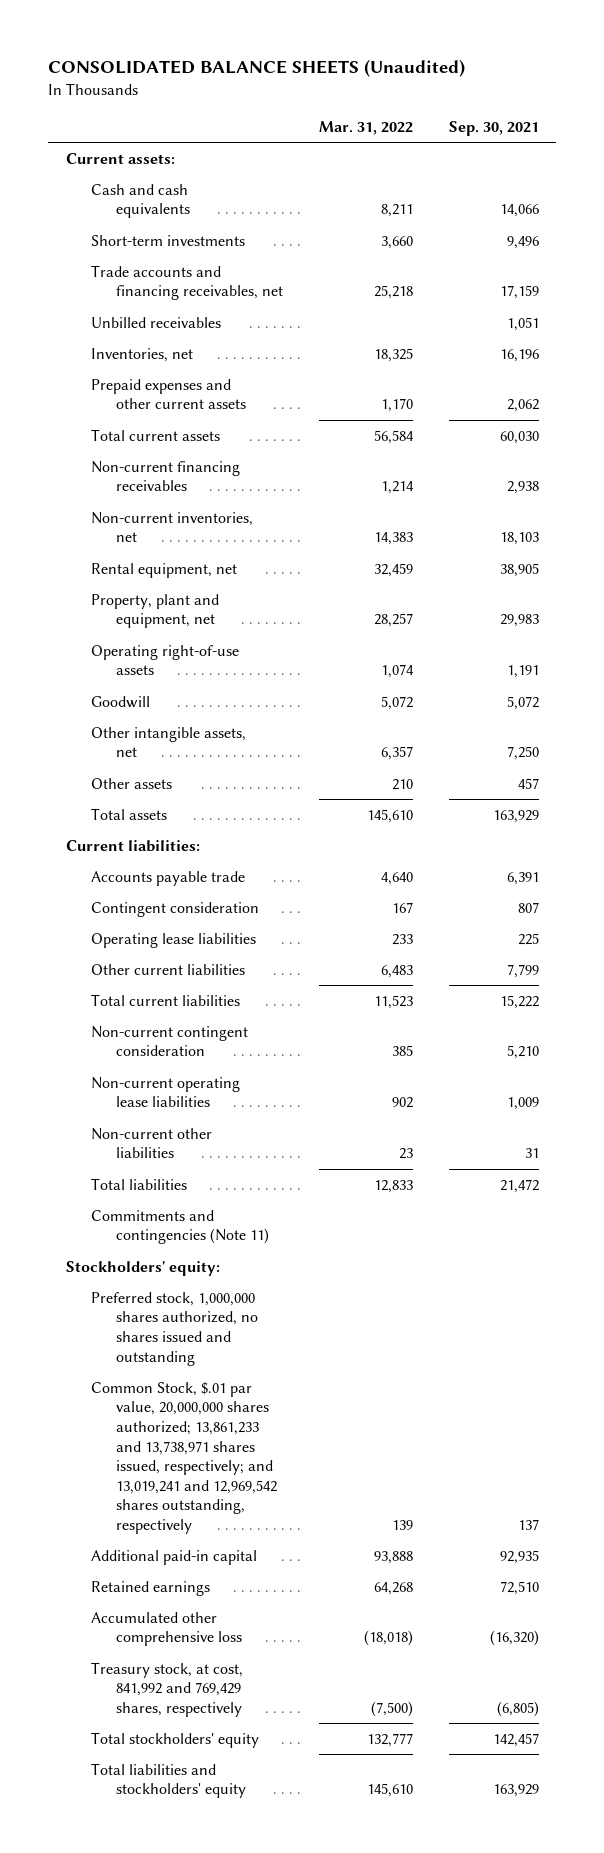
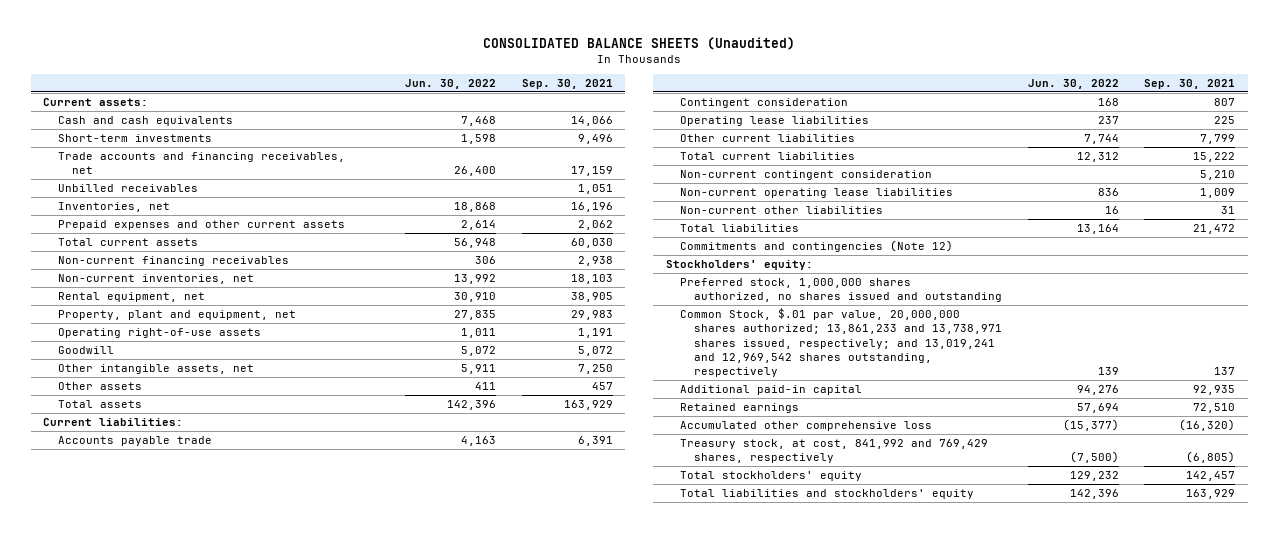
- | Mar. 31, 2022 | Sep. 30, 2021
+ | Jun. 30, 2022 | Sep. 30, 2021
- Commitments and contingencies (Note 11)
+ Commitments and contingencies (Note 12)

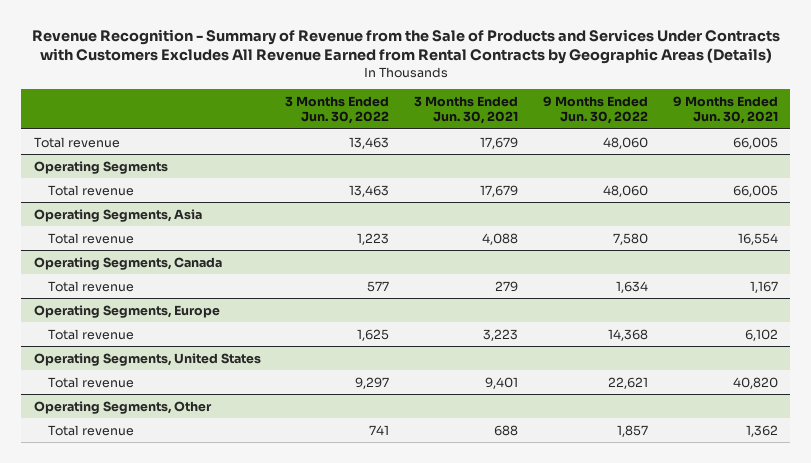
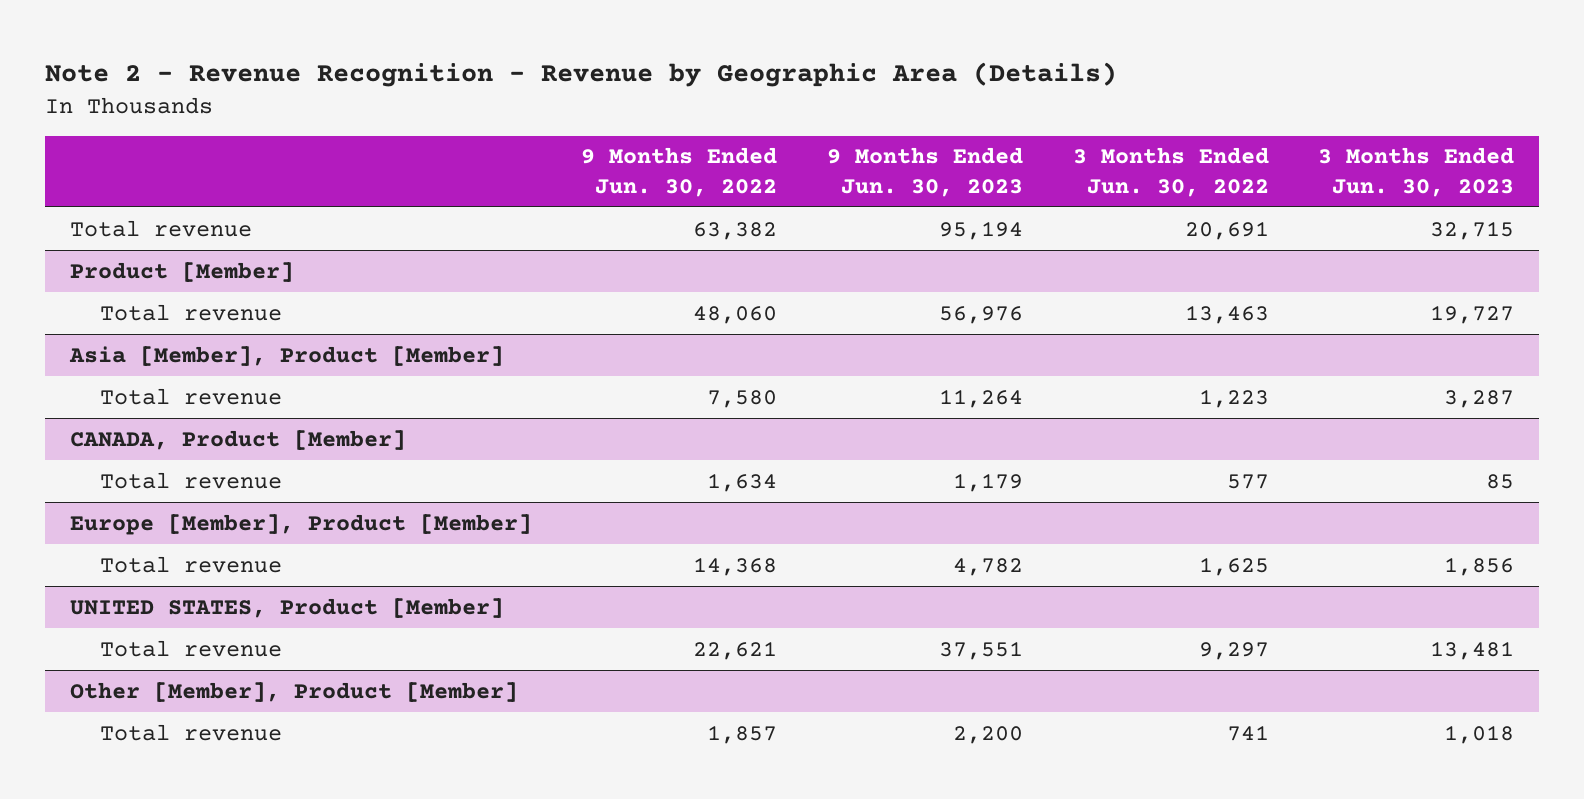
- Revenue Recognition - Summary of Revenue from the Sale of Products and Services Under Contracts with Customers Excludes All Revenue Earned from Rental Contracts by Geographic Areas (Details)
+ Note 2 - Revenue Recognition - Revenue by Geographic Area (Details)
- | 3 Months Ended Jun. 30, 2022 | 3 Months Ended Jun. 30, 2021 | 9 Months Ended Jun. 30, 2022 | 9 Months Ended Jun. 30, 2021
+ | 9 Months Ended Jun. 30, 2022 | 9 Months Ended Jun. 30, 2023 | 3 Months Ended Jun. 30, 2022 | 3 Months Ended Jun. 30, 2023
- Total revenue | 13,463 | 17,679 | 48,060 | 66,005
- Operating Segments
+ Total revenue | 63,382 | 95,194 | 20,691 | 32,715
+ Product [Member]
- Operating Segments, Asia
+ Asia [Member], Product [Member]
- Operating Segments, Canada
+ CANADA, Product [Member]
- Operating Segments, Europe
+ Europe [Member], Product [Member]
- Operating Segments, United States
+ UNITED STATES, Product [Member]
- Operating Segments, Other
+ Other [Member], Product [Member]

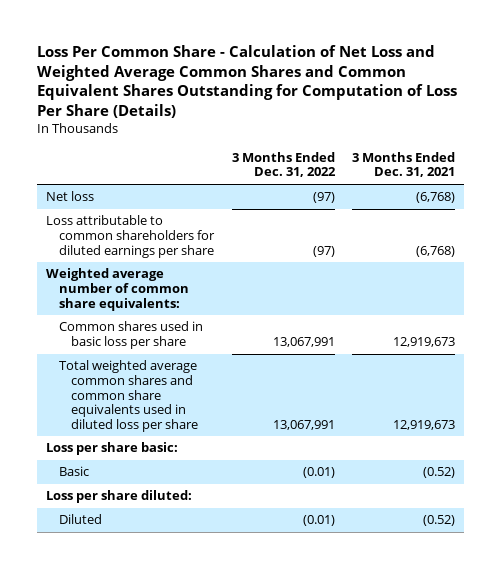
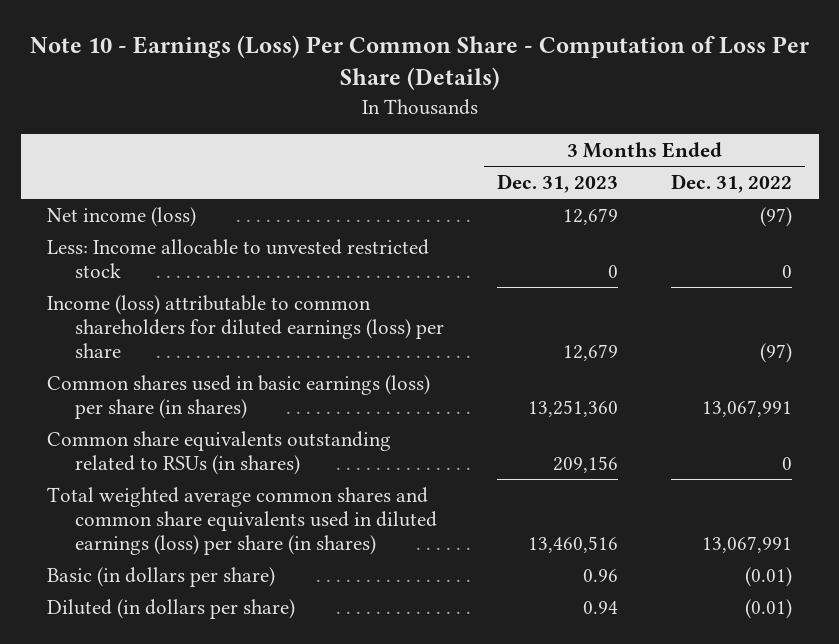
- Loss Per Common Share - Calculation of Net Loss and Weighted Average Common Shares and Common Equivalent Shares Outstanding for Computation of Loss Per Share (Details)
+ Note 10 - Earnings (Loss) Per Common Share - Computation of Loss Per Share (Details)
- | 3 Months Ended Dec. 31, 2022 | 3 Months Ended Dec. 31, 2021
+ | 3 Months Ended Dec. 31, 2023 | 3 Months Ended Dec. 31, 2022
- Net loss | (97) | (6,768)
- Loss attributable to common shareholders for diluted earnings per share | (97) | (6,768)
- Weighted average number of common share equivalents:
- Common shares used in basic loss per share | 13,067,991 | 12,919,673
- Total weighted average common shares and common share equivalents used in diluted loss per share | 13,067,991 | 12,919,673
- Loss per share basic:
- Basic | (0.01) | (0.52)
- Loss per share diluted:
- Diluted | (0.01) | (0.52)
+ Net income (loss) | 12,679 | (97)
+ Less: Income allocable to unvested restricted stock | 0 | 0
+ Income (loss) attributable to common shareholders for diluted earnings (loss) per share | 12,679 | (97)
+ Common shares used in basic earnings (loss) per share (in shares) | 13,251,360 | 13,067,991
+ Common share equivalents outstanding related to RSUs (in shares) | 209,156 | 0
+ Total weighted average common shares and common share equivalents used in diluted earnings (loss) per share (in shares) | 13,460,516 | 13,067,991
+ Basic (in dollars per share) | 0.96 | (0.01)
+ Diluted (in dollars per share) | 0.94 | (0.01)

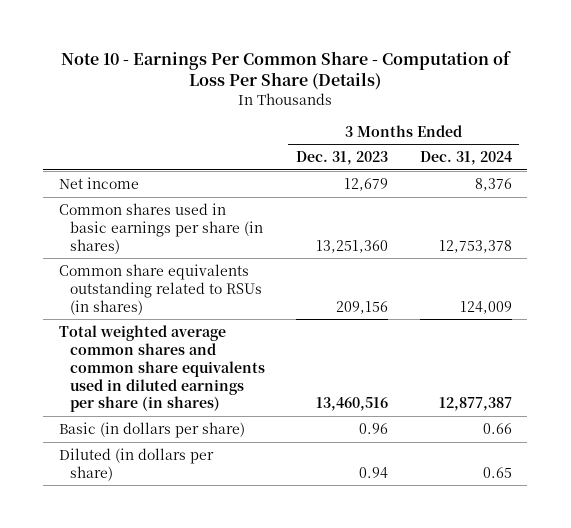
- Note 10 - Earnings (Loss) Per Common Share - Computation of Loss Per Share (Details)
+ Note 10 - Earnings Per Common Share - Computation of Loss Per Share (Details)
- | 3 Months Ended Dec. 31, 2023 | 3 Months Ended Dec. 31, 2022
+ | 3 Months Ended Dec. 31, 2023 | 3 Months Ended Dec. 31, 2024
- Net income (loss) | 12,679 | (97)
- Less: Income allocable to unvested restricted stock | 0 | 0
- Income (loss) attributable to common shareholders for diluted earnings (loss) per share | 12,679 | (97)
- Common shares used in basic earnings (loss) per share (in shares) | 13,251,360 | 13,067,991
+ Net income | 12,679 | 8,376
+ Common shares used in basic earnings per share (in shares) | 13,251,360 | 12,753,378
- Total weighted average common shares and common share equivalents used in diluted earnings (loss) per share (in shares) | 13,460,516 | 13,067,991
+ Total weighted average common shares and common share equivalents used in diluted earnings per share (in shares) | 13,460,516 | 12,877,387

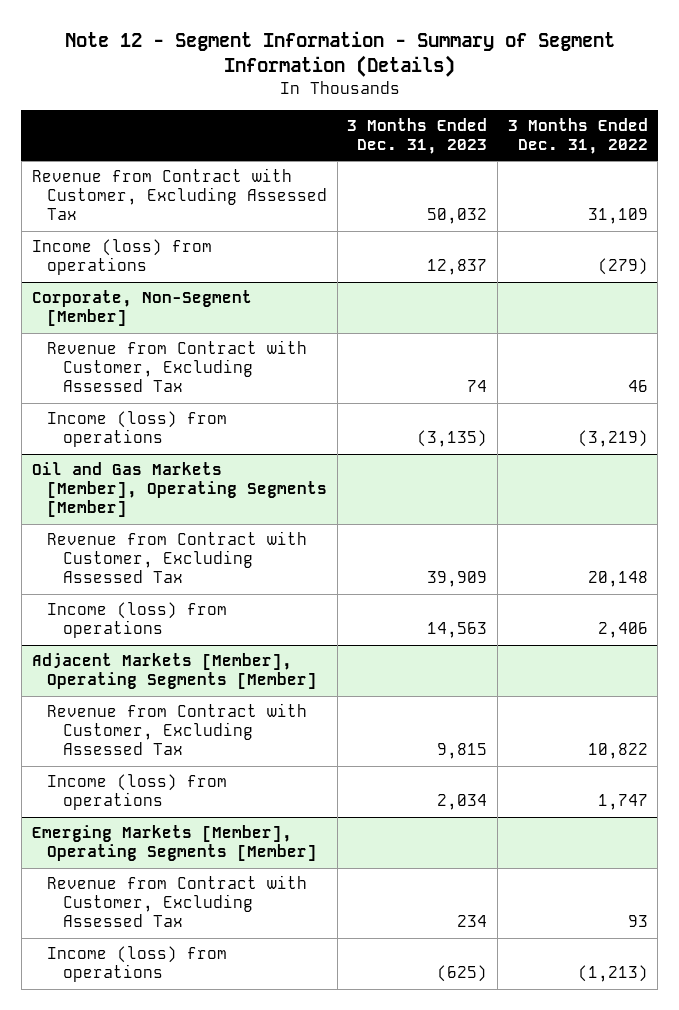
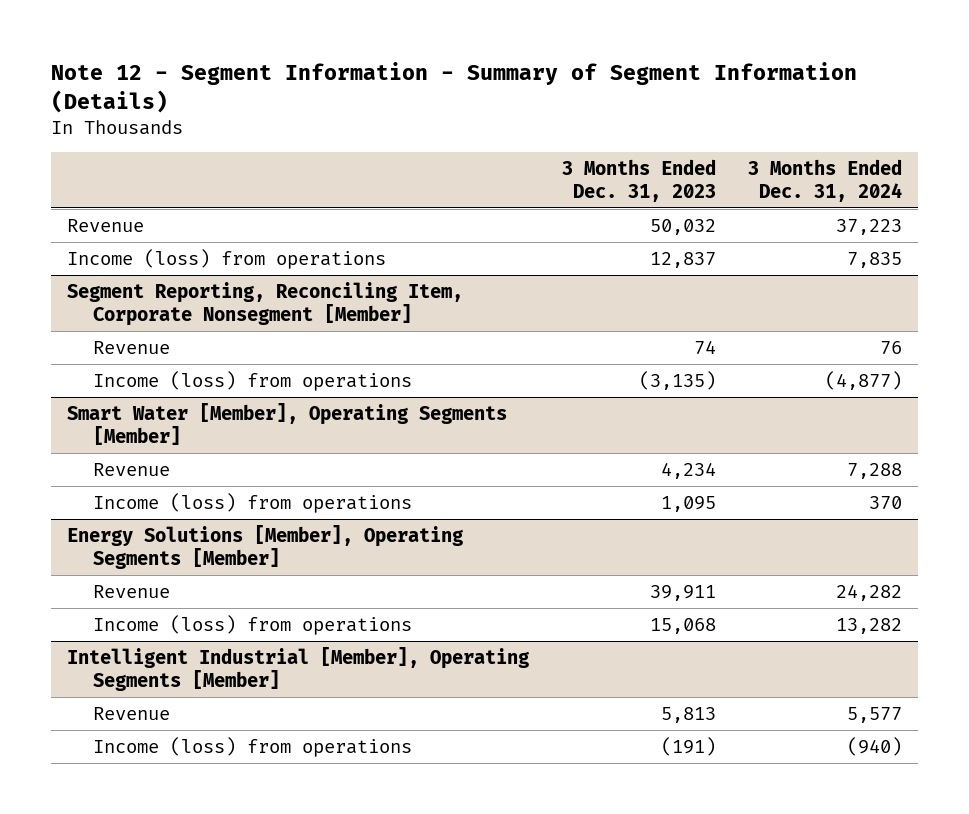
- | 3 Months Ended Dec. 31, 2023 | 3 Months Ended Dec. 31, 2022
+ | 3 Months Ended Dec. 31, 2023 | 3 Months Ended Dec. 31, 2024
- Revenue from Contract with Customer, Excluding Assessed Tax | 50,032 | 31,109
+ Revenue | 50,032 | 37,223
- Corporate, Non-Segment [Member]
- Revenue from Contract with Customer, Excluding Assessed Tax | 74 | 46
+ Segment Reporting, Reconciling Item, Corporate Nonsegment [Member]
+ Revenue | 74 | 76
- Oil and Gas Markets [Member], Operating Segments [Member]
- Revenue from Contract with Customer, Excluding Assessed Tax | 39,909 | 20,148
- Income (loss) from operations | 14,563 | 2,406
- Adjacent Markets [Member], Operating Segments [Member]
- Revenue from Contract with Customer, Excluding Assessed Tax | 9,815 | 10,822
- Income (loss) from operations | 2,034 | 1,747
- Emerging Markets [Member], Operating Segments [Member]
- Revenue from Contract with Customer, Excluding Assessed Tax | 234 | 93
- Income (loss) from operations | (625) | (1,213)
+ Smart Water [Member], Operating Segments [Member]
+ Revenue | 4,234 | 7,288
+ Income (loss) from operations | 1,095 | 370
+ Energy Solutions [Member], Operating Segments [Member]
+ Revenue | 39,911 | 24,282
+ Income (loss) from operations | 15,068 | 13,282
+ Intelligent Industrial [Member], Operating Segments [Member]
+ Revenue | 5,813 | 5,577
+ Income (loss) from operations | (191) | (940)

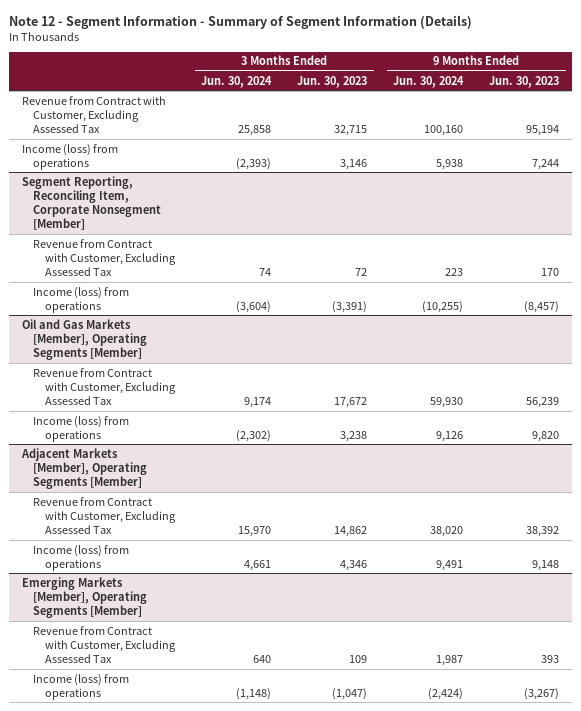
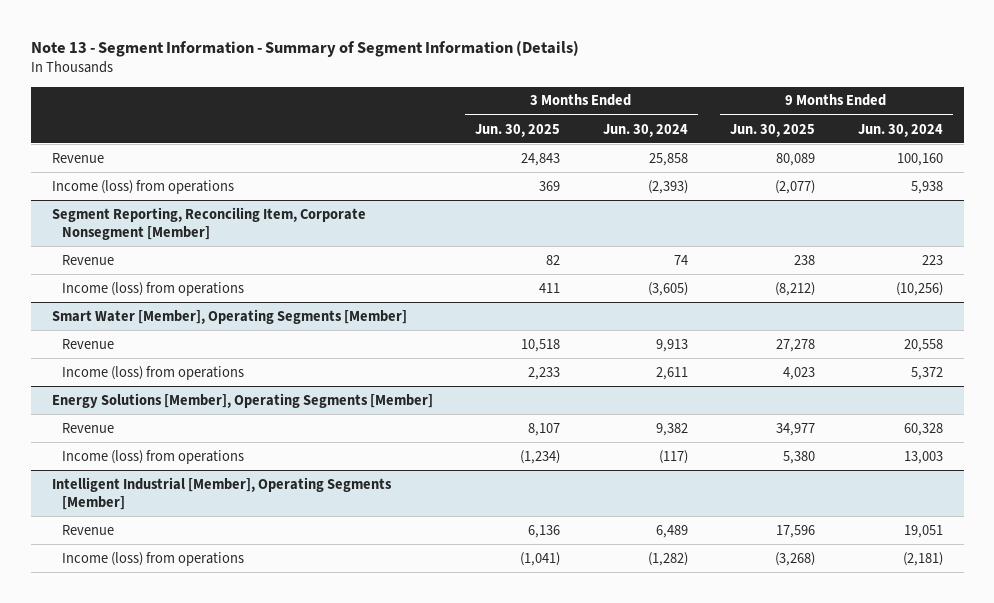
- Note 12 - Segment Information - Summary of Segment Information (Details)
+ Note 13 - Segment Information - Summary of Segment Information (Details)
- | 3 Months Ended Jun. 30, 2024 | 3 Months Ended Jun. 30, 2023 | 9 Months Ended Jun. 30, 2024 | 9 Months Ended Jun. 30, 2023
+ | 3 Months Ended Jun. 30, 2025 | 3 Months Ended Jun. 30, 2024 | 9 Months Ended Jun. 30, 2025 | 9 Months Ended Jun. 30, 2024
- Revenue from Contract with Customer, Excluding Assessed Tax | 25,858 | 32,715 | 100,160 | 95,194
+ Revenue | 24,843 | 25,858 | 80,089 | 100,160
@ Segment Reporting, Reconciling Item, Corporate Nonsegment [Member]
- Revenue from Contract with Customer, Excluding Assessed Tax | 74 | 72 | 223 | 170
- Income (loss) from operations | (3,604) | (3,391) | (10,255) | (8,457)
- Oil and Gas Markets [Member], Operating Segments [Member]
- Revenue from Contract with Customer, Excluding Assessed Tax | 9,174 | 17,672 | 59,930 | 56,239
- Income (loss) from operations | (2,302) | 3,238 | 9,126 | 9,820
- Adjacent Markets [Member], Operating Segments [Member]
- Revenue from Contract with Customer, Excluding Assessed Tax | 15,970 | 14,862 | 38,020 | 38,392
- Income (loss) from operations | 4,661 | 4,346 | 9,491 | 9,148
- Emerging Markets [Member], Operating Segments [Member]
- Revenue from Contract with Customer, Excluding Assessed Tax | 640 | 109 | 1,987 | 393
- Income (loss) from operations | (1,148) | (1,047) | (2,424) | (3,267)
@ Segment Reporting, Reconciling Item, Corporate Nonsegment [Member]
+ Revenue | 82 | 74 | 238 | 223
+ Income (loss) from operations | 411 | (3,605) | (8,212) | (10,256)
+ Smart Water [Member], Operating Segments [Member]
+ Revenue | 10,518 | 9,913 | 27,278 | 20,558
+ Income (loss) from operations | 2,233 | 2,611 | 4,023 | 5,372
+ Energy Solutions [Member], Operating Segments [Member]
+ Revenue | 8,107 | 9,382 | 34,977 | 60,328
+ Income (loss) from operations | (1,234) | (117) | 5,380 | 13,003
+ Intelligent Industrial [Member], Operating Segments [Member]
+ Revenue | 6,136 | 6,489 | 17,596 | 19,051
+ Income (loss) from operations | (1,041) | (1,282) | (3,268) | (2,181)

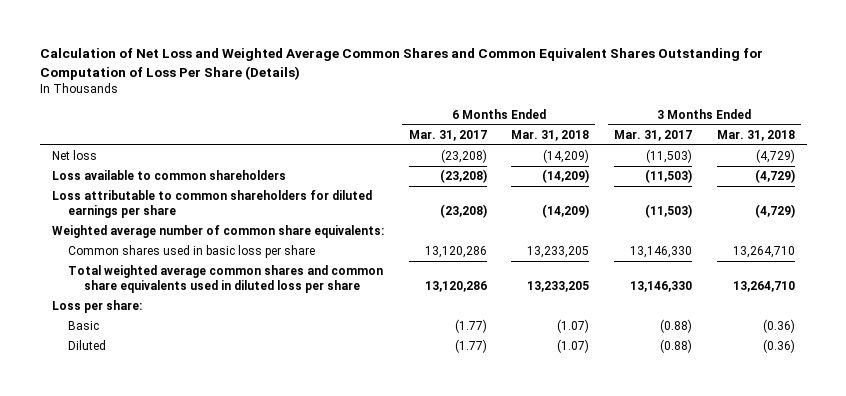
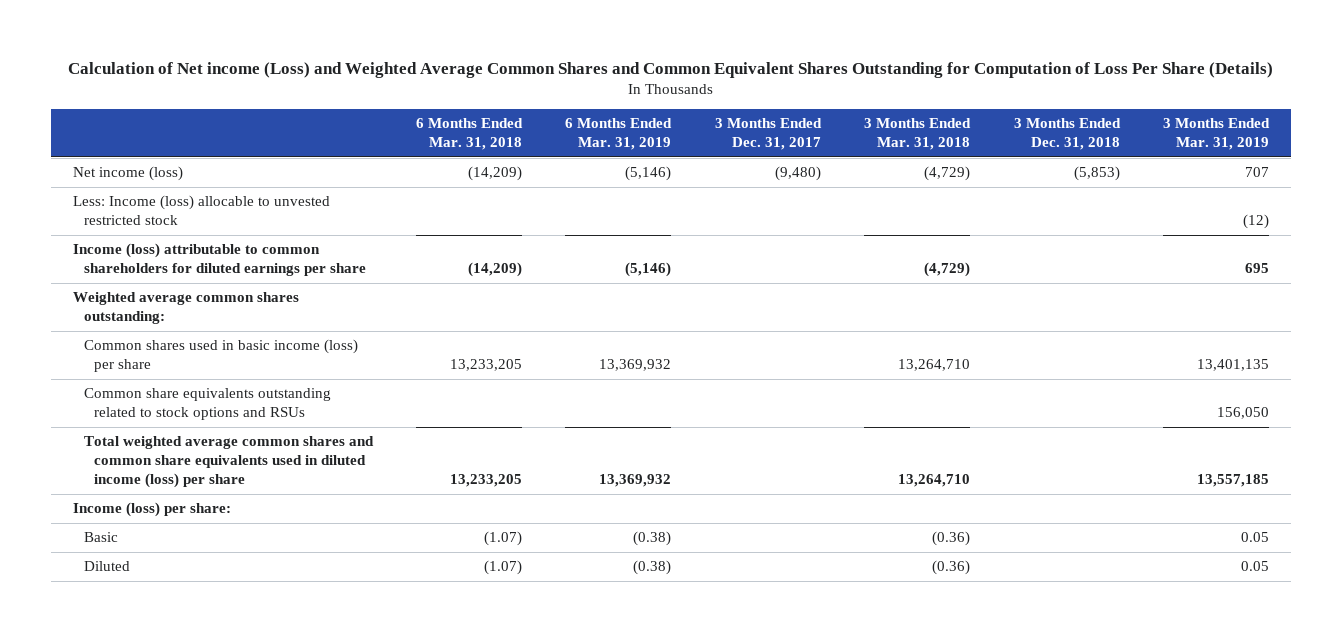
- Calculation of Net Loss and Weighted Average Common Shares and Common Equivalent Shares Outstanding for Computation of Loss Per Share (Details)
+ Calculation of Net income (Loss) and Weighted Average Common Shares and Common Equivalent Shares Outstanding for Computation of Loss Per Share (Details)
- | 6 Months Ended Mar. 31, 2017 | 6 Months Ended Mar. 31, 2018 | 3 Months Ended Mar. 31, 2017 | 3 Months Ended Mar. 31, 2018
+ | 6 Months Ended Mar. 31, 2018 | 6 Months Ended Mar. 31, 2019 | 3 Months Ended Dec. 31, 2017 | 3 Months Ended Mar. 31, 2018 | 3 Months Ended Dec. 31, 2018 | 3 Months Ended Mar. 31, 2019
- Net loss | (23,208) | (14,209) | (11,503) | (4,729)
- Loss available to common shareholders | (23,208) | (14,209) | (11,503) | (4,729)
- Loss attributable to common shareholders for diluted earnings per share | (23,208) | (14,209) | (11,503) | (4,729)
- Weighted average number of common share equivalents:
- Common shares used in basic loss per share | 13,120,286 | 13,233,205 | 13,146,330 | 13,264,710
- Total weighted average common shares and common share equivalents used in diluted loss per share | 13,120,286 | 13,233,205 | 13,146,330 | 13,264,710
- Loss per share:
+ Net income (loss) | (14,209) | (5,146) | (9,480) | (4,729) | (5,853) | 707
+ Less: Income (loss) allocable to unvested restricted stock | | | | | | (12)
+ Income (loss) attributable to common shareholders for diluted earnings per share | (14,209) | (5,146) | | (4,729) | | 695
+ Weighted average common shares outstanding:
+ Common shares used in basic income (loss) per share | 13,233,205 | 13,369,932 | | 13,264,710 | | 13,401,135
+ Common share equivalents outstanding related to stock options and RSUs | | | | | | 156,050
+ Total weighted average common shares and common share equivalents used in diluted income (loss) per share | 13,233,205 | 13,369,932 | | 13,264,710 | | 13,557,185
+ Income (loss) per share:

